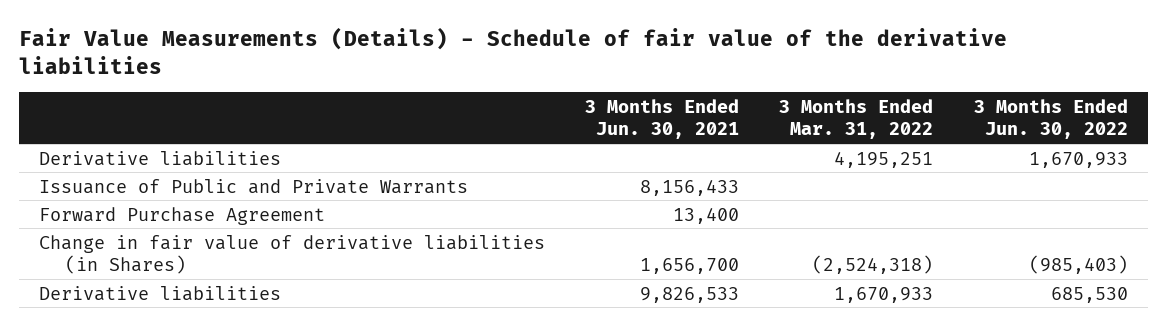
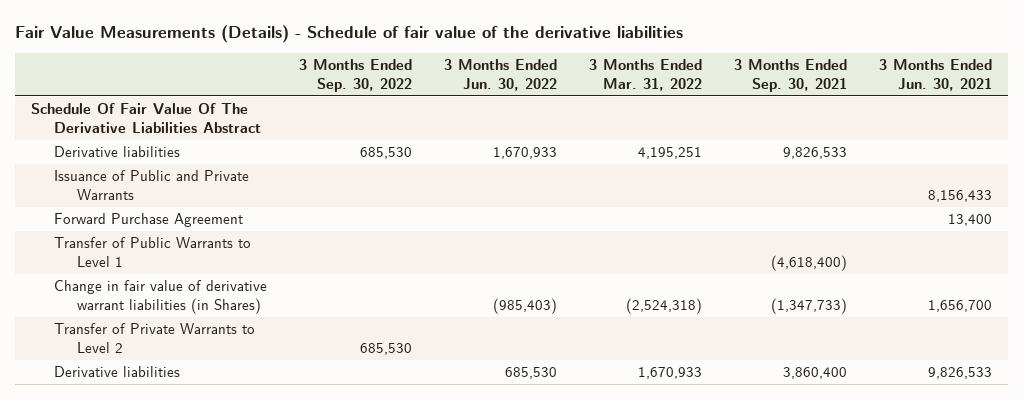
- | 3 Months Ended Jun. 30, 2021 | 3 Months Ended Mar. 31, 2022 | 3 Months Ended Jun. 30, 2022
+ | 3 Months Ended Sep. 30, 2022 | 3 Months Ended Jun. 30, 2022 | 3 Months Ended Mar. 31, 2022 | 3 Months Ended Sep. 30, 2021 | 3 Months Ended Jun. 30, 2021
+ Schedule Of Fair Value Of The Derivative Liabilities Abstract
- Change in fair value of derivative liabilities (in Shares) | 1,656,700 | (2,524,318) | (985,403)
+ Transfer of Public Warrants to Level 1 | | | | (4,618,400) |
+ Change in fair value of derivative warrant liabilities (in Shares) | | (985,403) | (2,524,318) | (1,347,733) | 1,656,700
+ Transfer of Private Warrants to Level 2 | 685,530 | | | |

